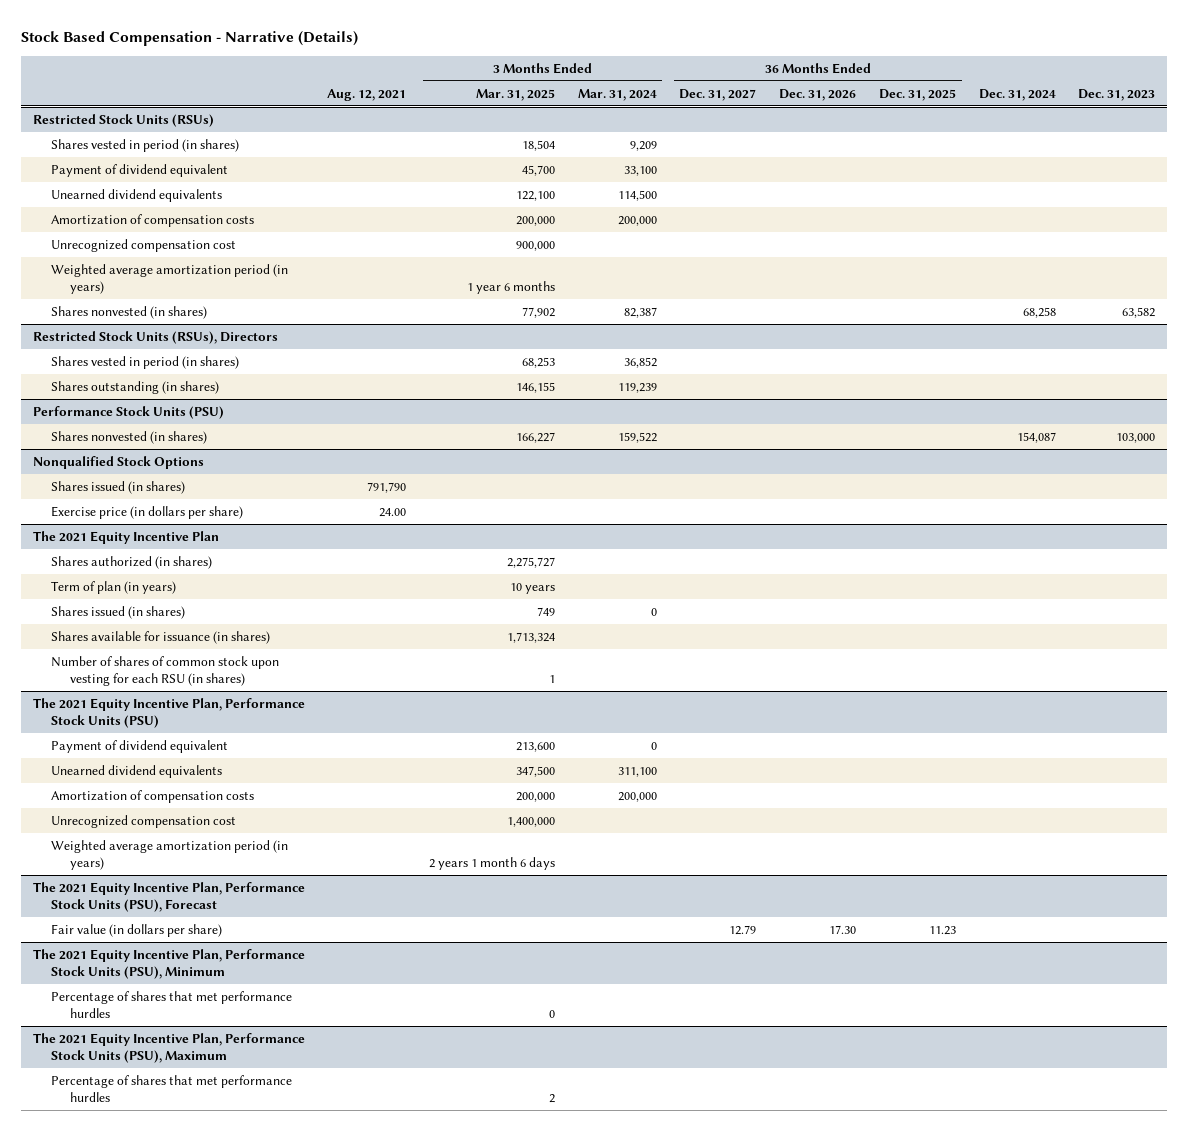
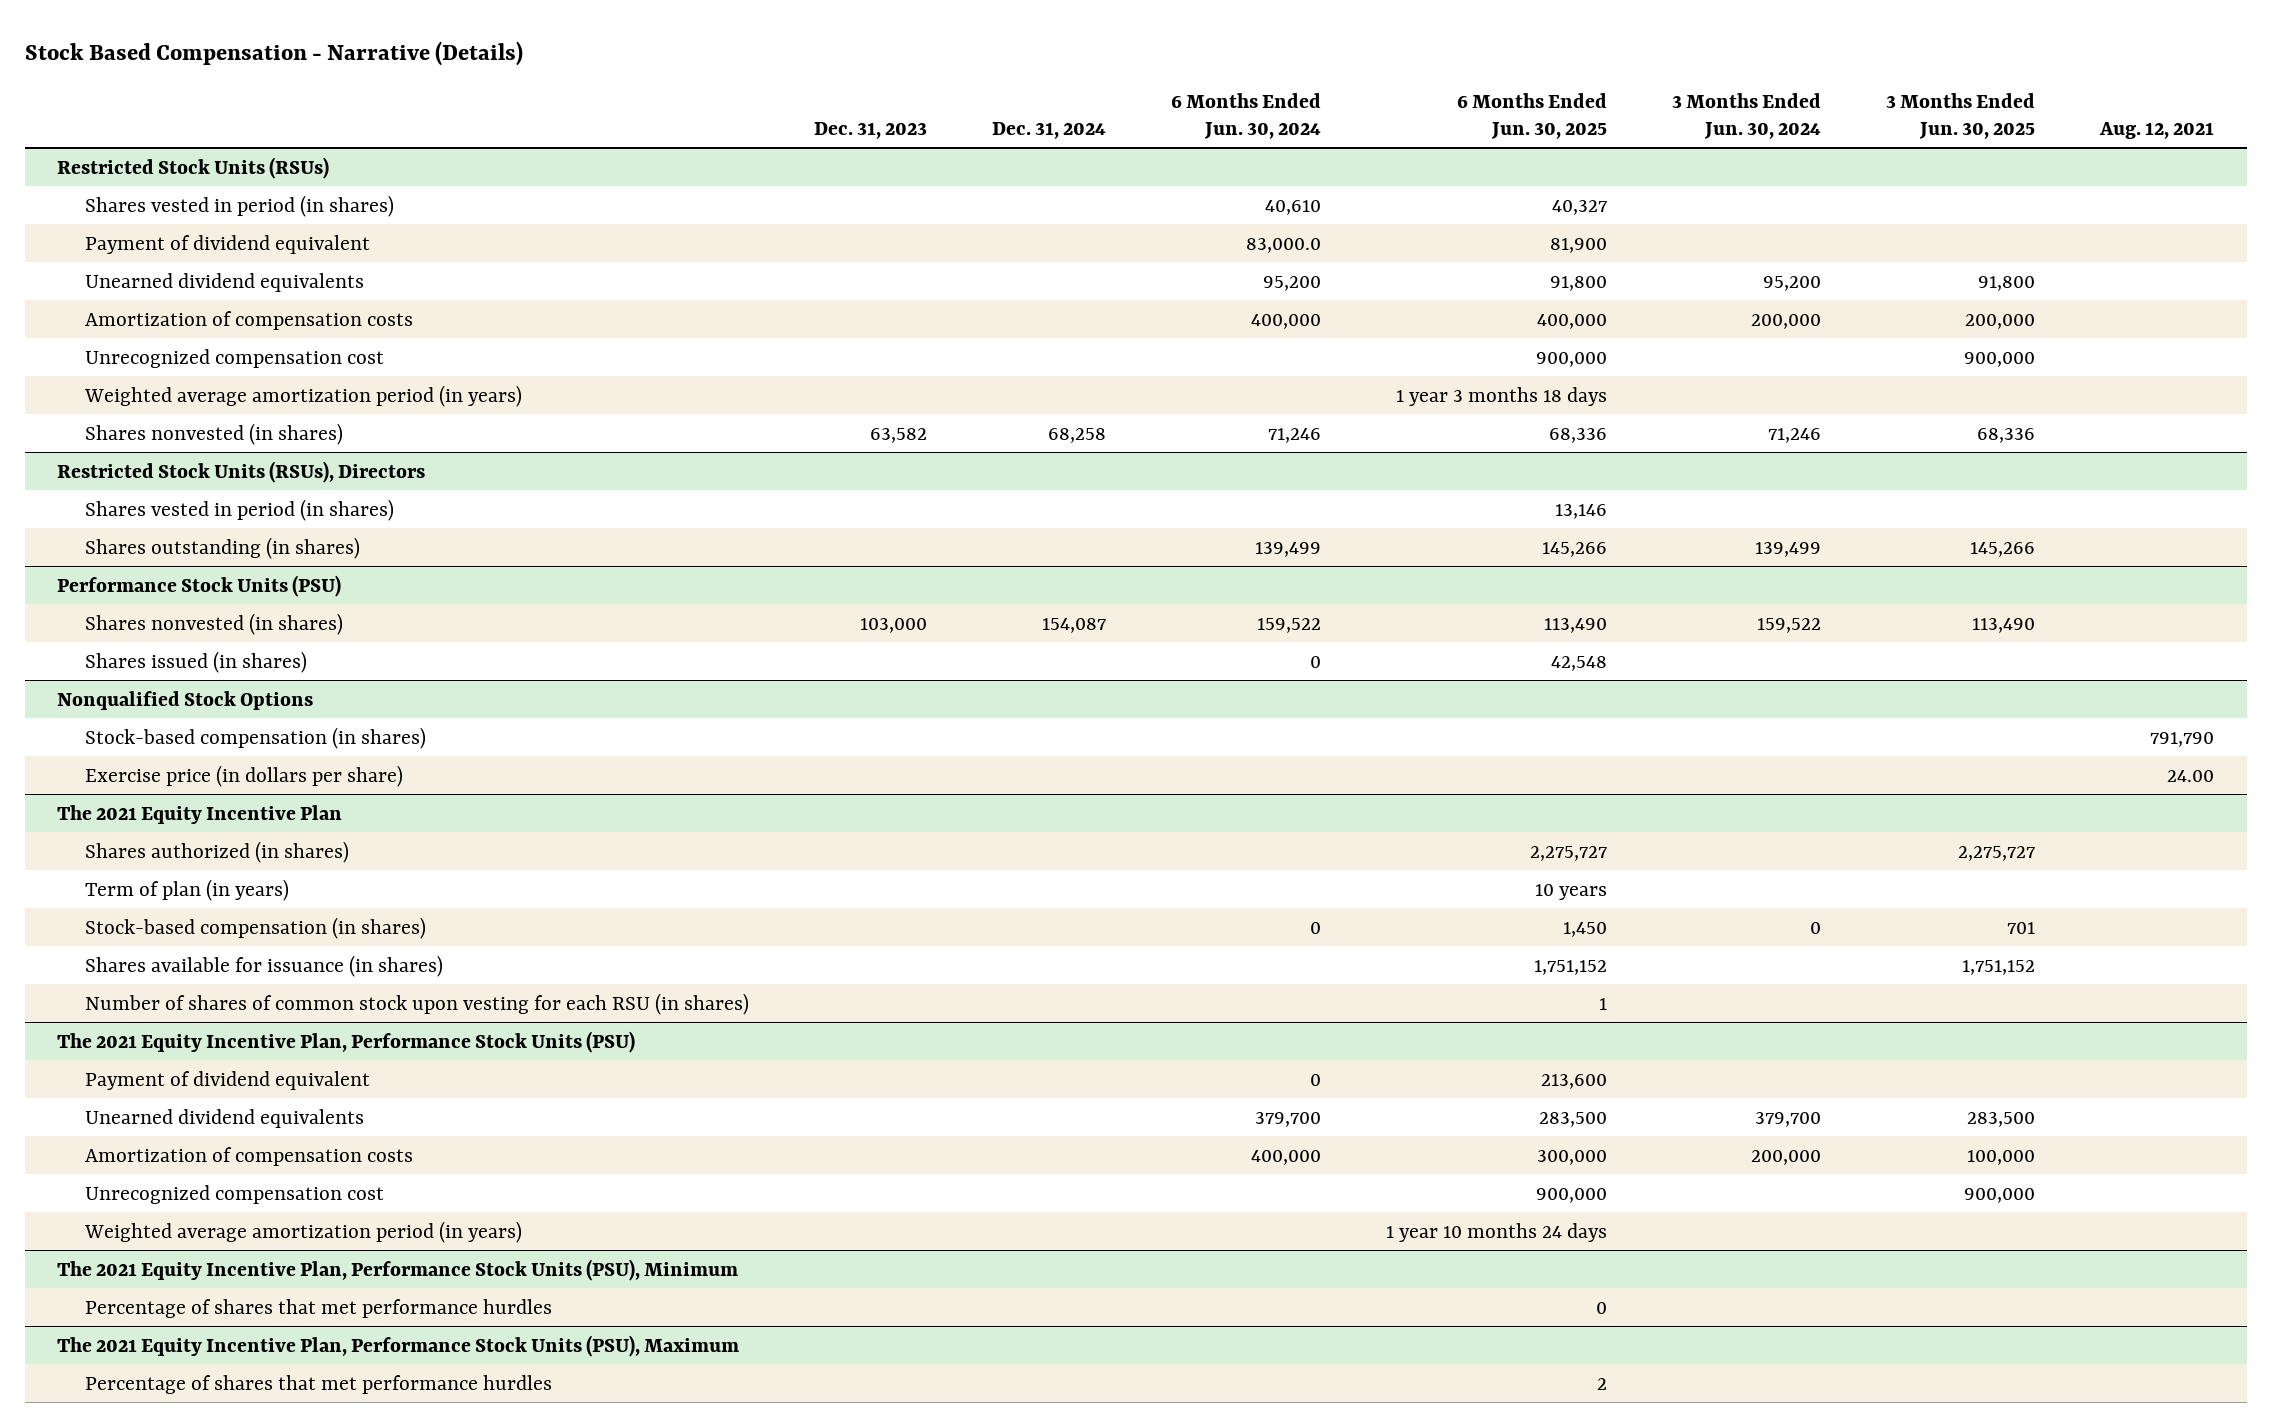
- | Aug. 12, 2021 | 3 Months Ended Mar. 31, 2025 | 3 Months Ended Mar. 31, 2024 | 36 Months Ended Dec. 31, 2027 | 36 Months Ended Dec. 31, 2026 | 36 Months Ended Dec. 31, 2025 | Dec. 31, 2024 | Dec. 31, 2023
+ | Dec. 31, 2023 | Dec. 31, 2024 | 6 Months Ended Jun. 30, 2024 | 6 Months Ended Jun. 30, 2025 | 3 Months Ended Jun. 30, 2024 | 3 Months Ended Jun. 30, 2025 | Aug. 12, 2021
@ Performance Stock Units (PSU)
+ Shares issued (in shares) | | | 0 | 42,548 | | |
@ Nonqualified Stock Options
- Shares issued (in shares) | 791,790 | | | | | | |
+ Stock-based compensation (in shares) | | | | | | | 791,790
@ The 2021 Equity Incentive Plan
- Shares issued (in shares) | | 749 | 0 | | | | |
+ Stock-based compensation (in shares) | | | 0 | 1,450 | 0 | 701 |
- The 2021 Equity Incentive Plan, Performance Stock Units (PSU), Forecast
- Fair value (in dollars per share) | | | | 12.79 | 17.30 | 11.23 | |

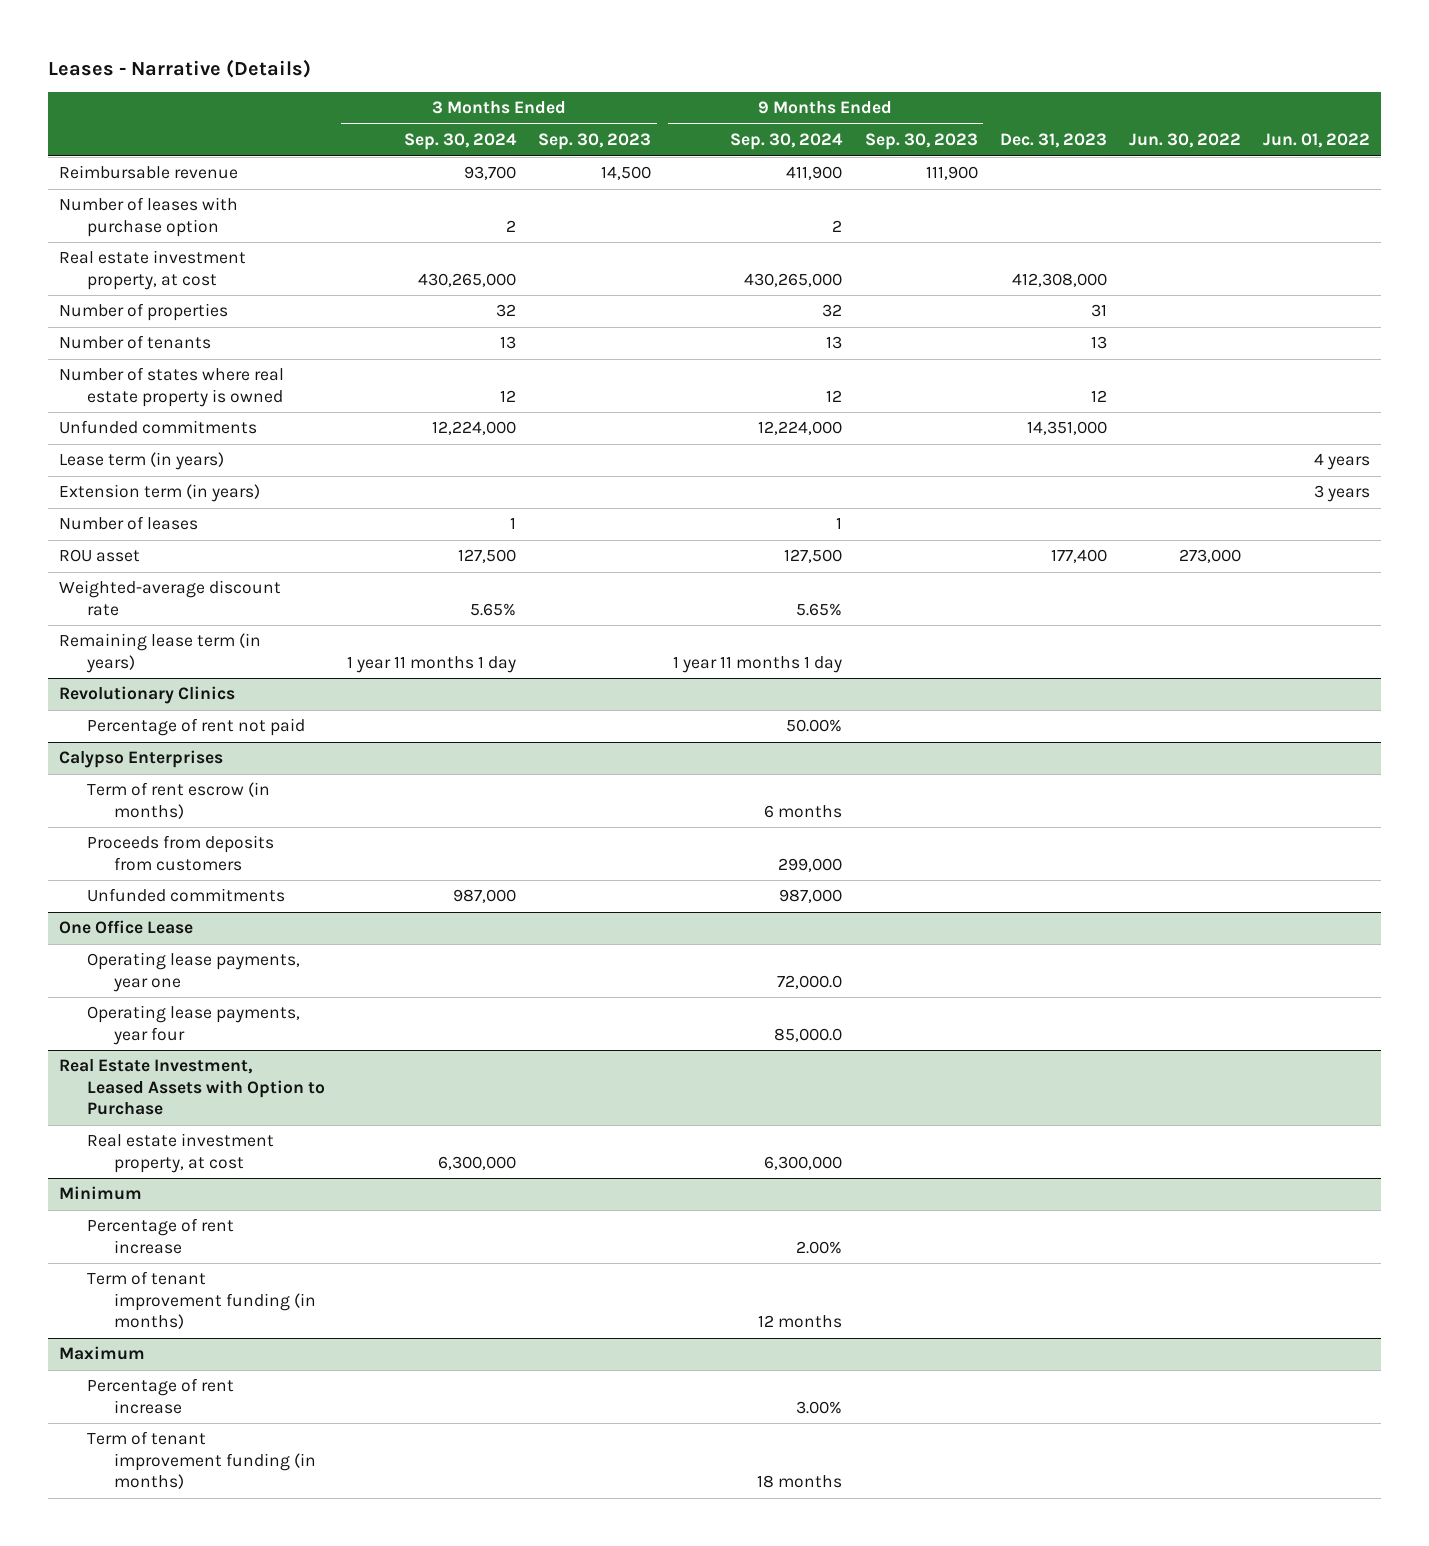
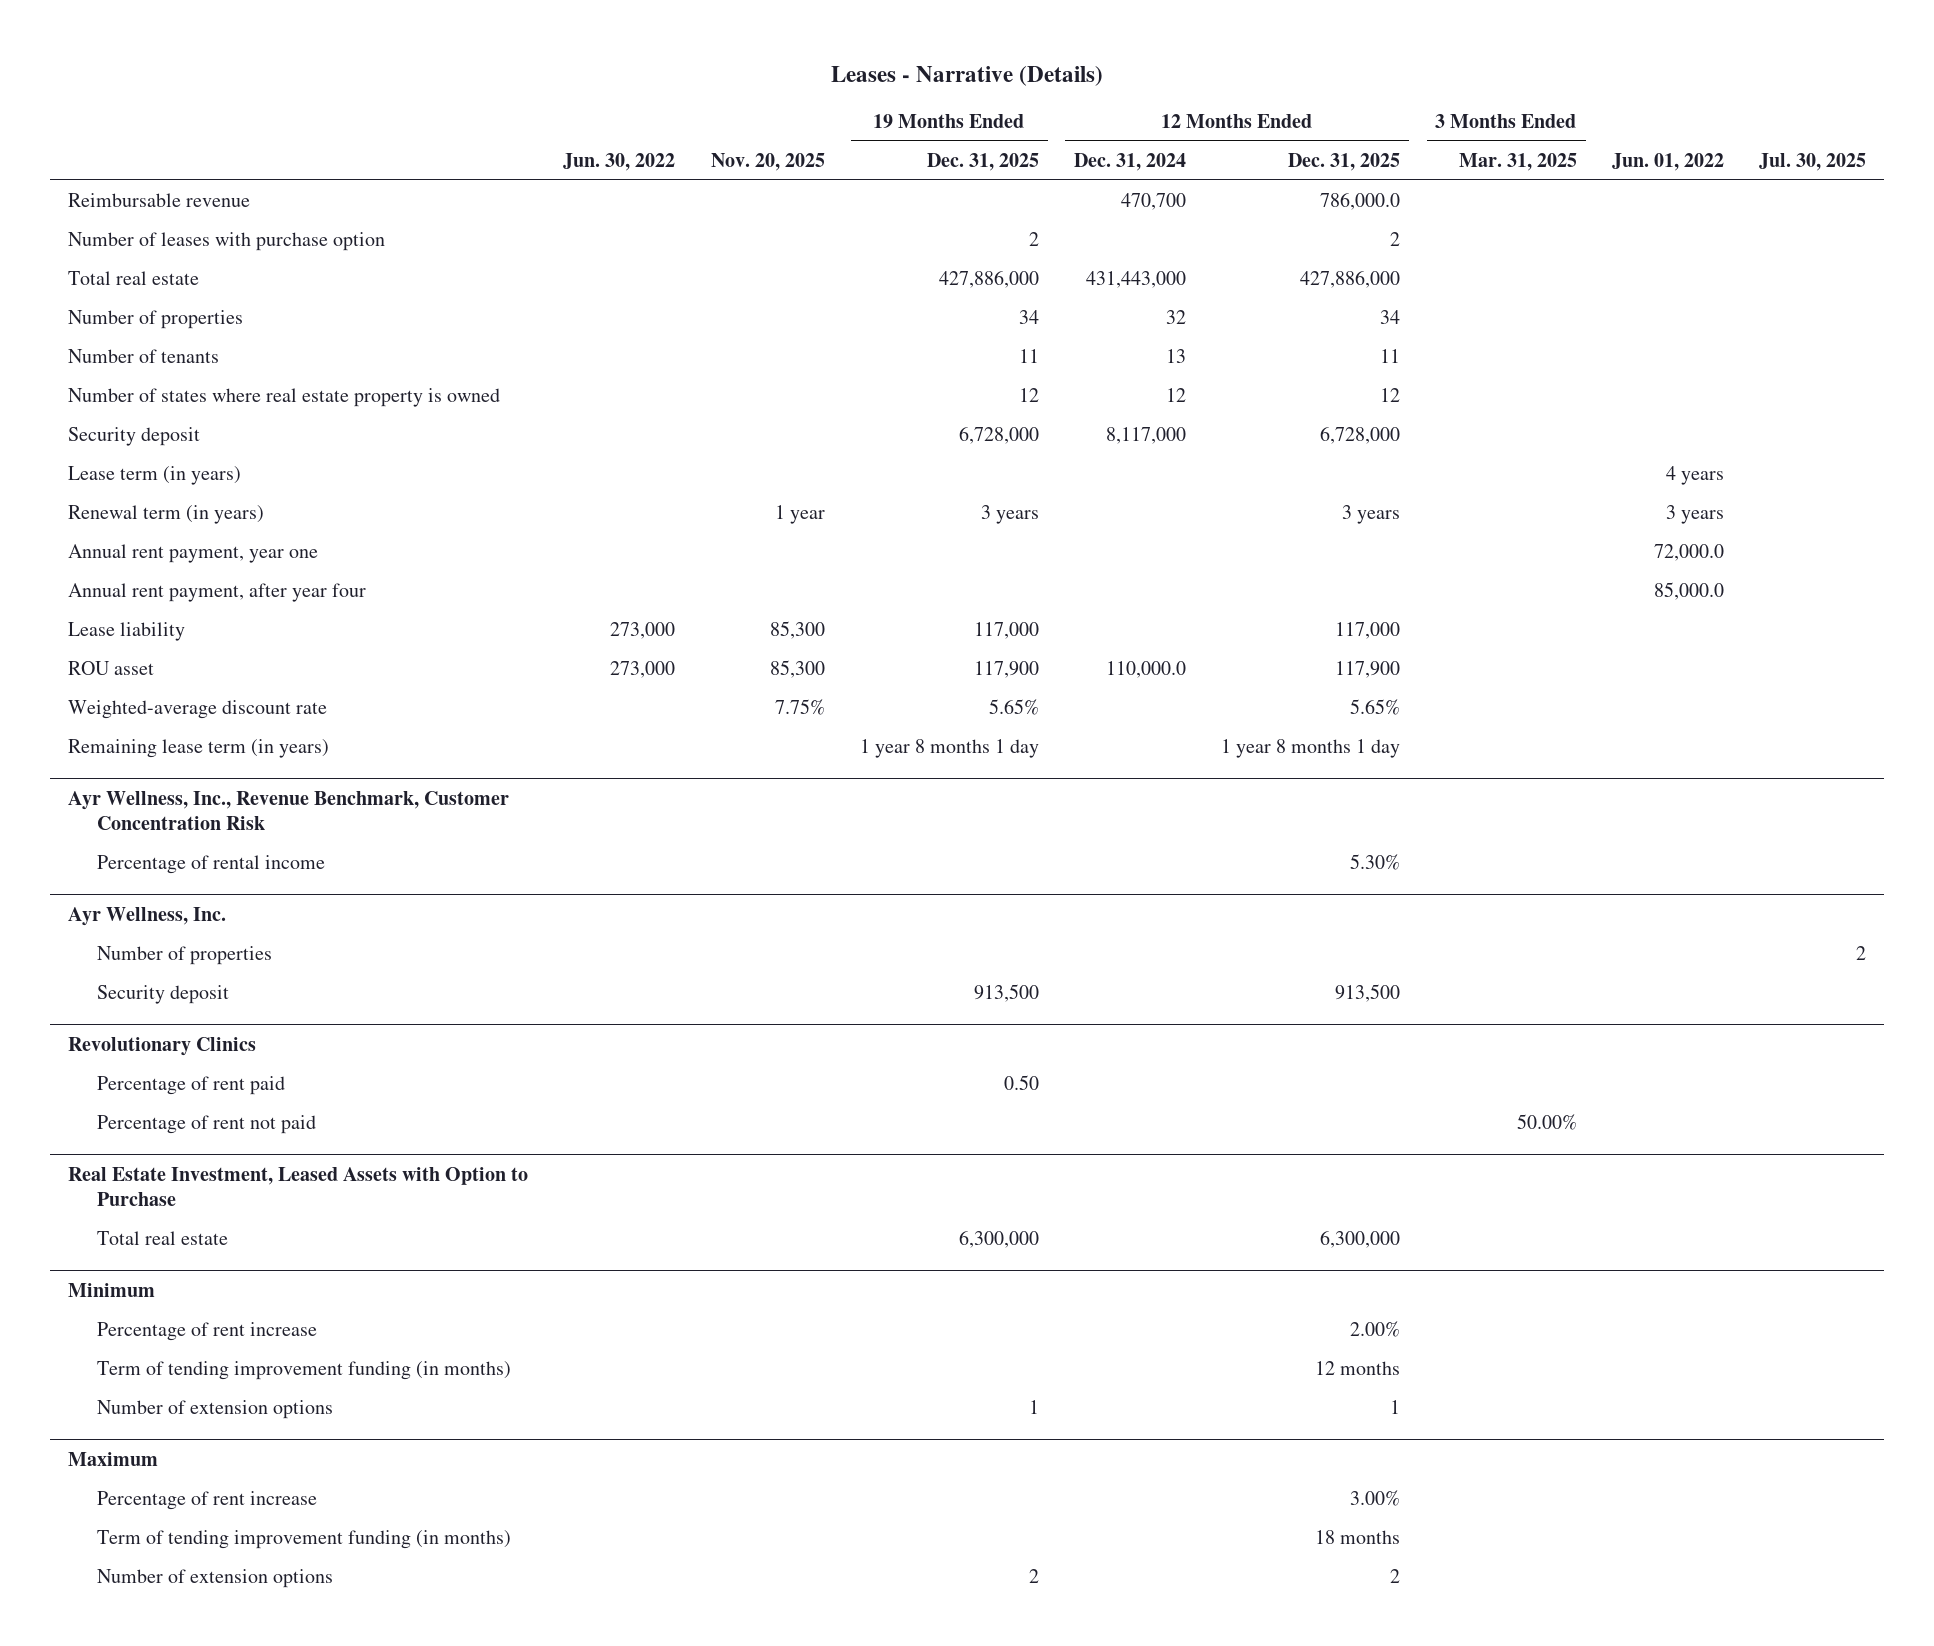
- | 3 Months Ended Sep. 30, 2024 | 3 Months Ended Sep. 30, 2023 | 9 Months Ended Sep. 30, 2024 | 9 Months Ended Sep. 30, 2023 | Dec. 31, 2023 | Jun. 30, 2022 | Jun. 01, 2022
+ | Jun. 30, 2022 | Nov. 20, 2025 | 19 Months Ended Dec. 31, 2025 | 12 Months Ended Dec. 31, 2024 | 12 Months Ended Dec. 31, 2025 | 3 Months Ended Mar. 31, 2025 | Jun. 01, 2022 | Jul. 30, 2025
- Real estate investment property, at cost | 430,265,000 | | 430,265,000 | | 412,308,000 | |
+ Total real estate | | | 427,886,000 | 431,443,000 | 427,886,000 | | |
- Unfunded commitments | 12,224,000 | | 12,224,000 | | 14,351,000 | |
+ Security deposit | | | 6,728,000 | 8,117,000 | 6,728,000 | | |
- Extension term (in years) | | | | | | | 3 years
- Number of leases | 1 | | 1 | | | |
+ Renewal term (in years) | | 1 year | 3 years | | 3 years | | 3 years |
+ Annual rent payment, year one | | | | | | | 72,000.0 |
+ Annual rent payment, after year four | | | | | | | 85,000.0 |
+ Lease liability | 273,000 | 85,300 | 117,000 | | 117,000 | | |
+ Ayr Wellness, Inc., Revenue Benchmark, Customer Concentration Risk
+ Percentage of rental income | | | | | 5.30% | | |
+ Ayr Wellness, Inc.
+ Number of properties | | | | | | | | 2
+ Security deposit | | | 913,500 | | 913,500 | | |
@ Revolutionary Clinics
+ Percentage of rent paid | | | 0.50 | | | | |
- Calypso Enterprises
- Term of rent escrow (in months) | | | 6 months | | | |
- Proceeds from deposits from customers | | | 299,000 | | | |
- Unfunded commitments | 987,000 | | 987,000 | | | |
- One Office Lease
- Operating lease payments, year one | | | 72,000.0 | | | |
- Operating lease payments, year four | | | 85,000.0 | | | |
@ Real Estate Investment, Leased Assets with Option to Purchase
- Real estate investment property, at cost | 6,300,000 | | 6,300,000 | | | |
+ Total real estate | | | 6,300,000 | | 6,300,000 | | |
@ Minimum
- Term of tenant improvement funding (in months) | | | 12 months | | | |
+ Term of tending improvement funding (in months) | | | | | 12 months | | |
+ Number of extension options | | | 1 | | 1 | | |
@ Maximum
- Term of tenant improvement funding (in months) | | | 18 months | | | |
+ Term of tending improvement funding (in months) | | | | | 18 months | | |
+ Number of extension options | | | 2 | | 2 | | |

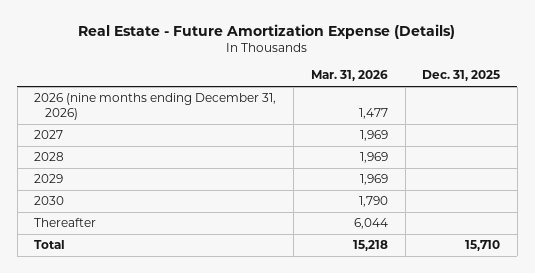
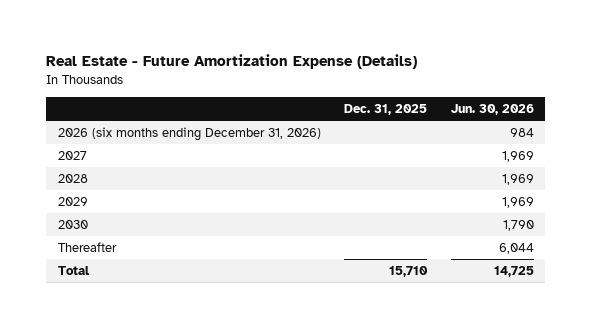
- | Mar. 31, 2026 | Dec. 31, 2025
+ | Dec. 31, 2025 | Jun. 30, 2026
- 2026 (nine months ending December 31, 2026) | 1,477 |
+ 2026 (six months ending December 31, 2026) | | 984

